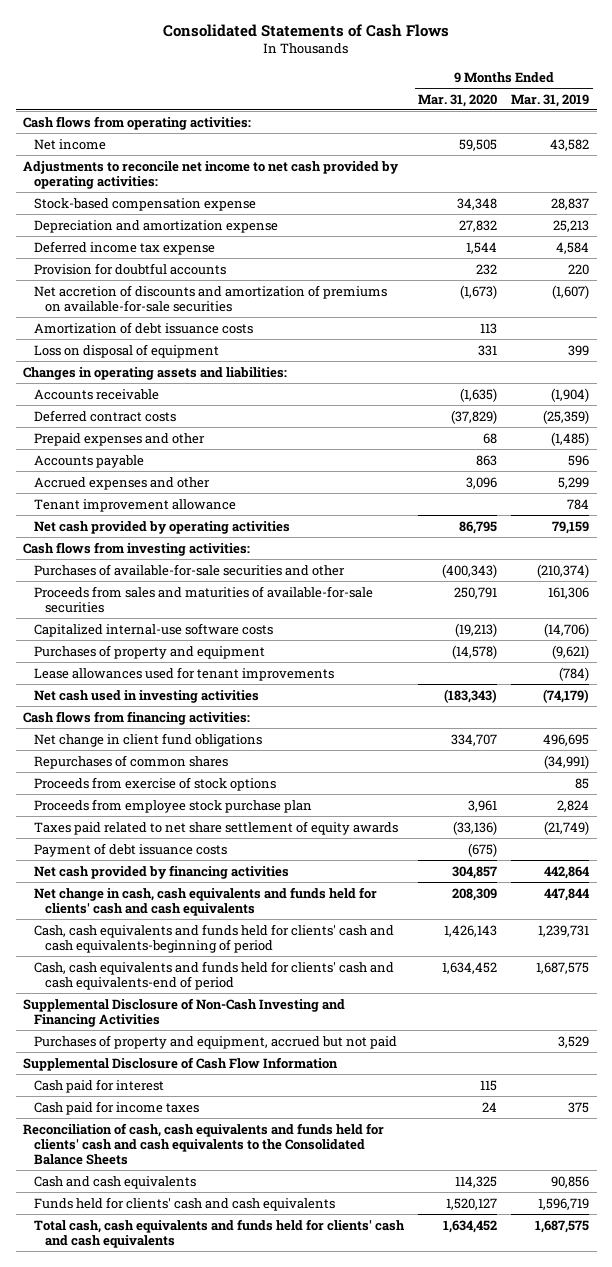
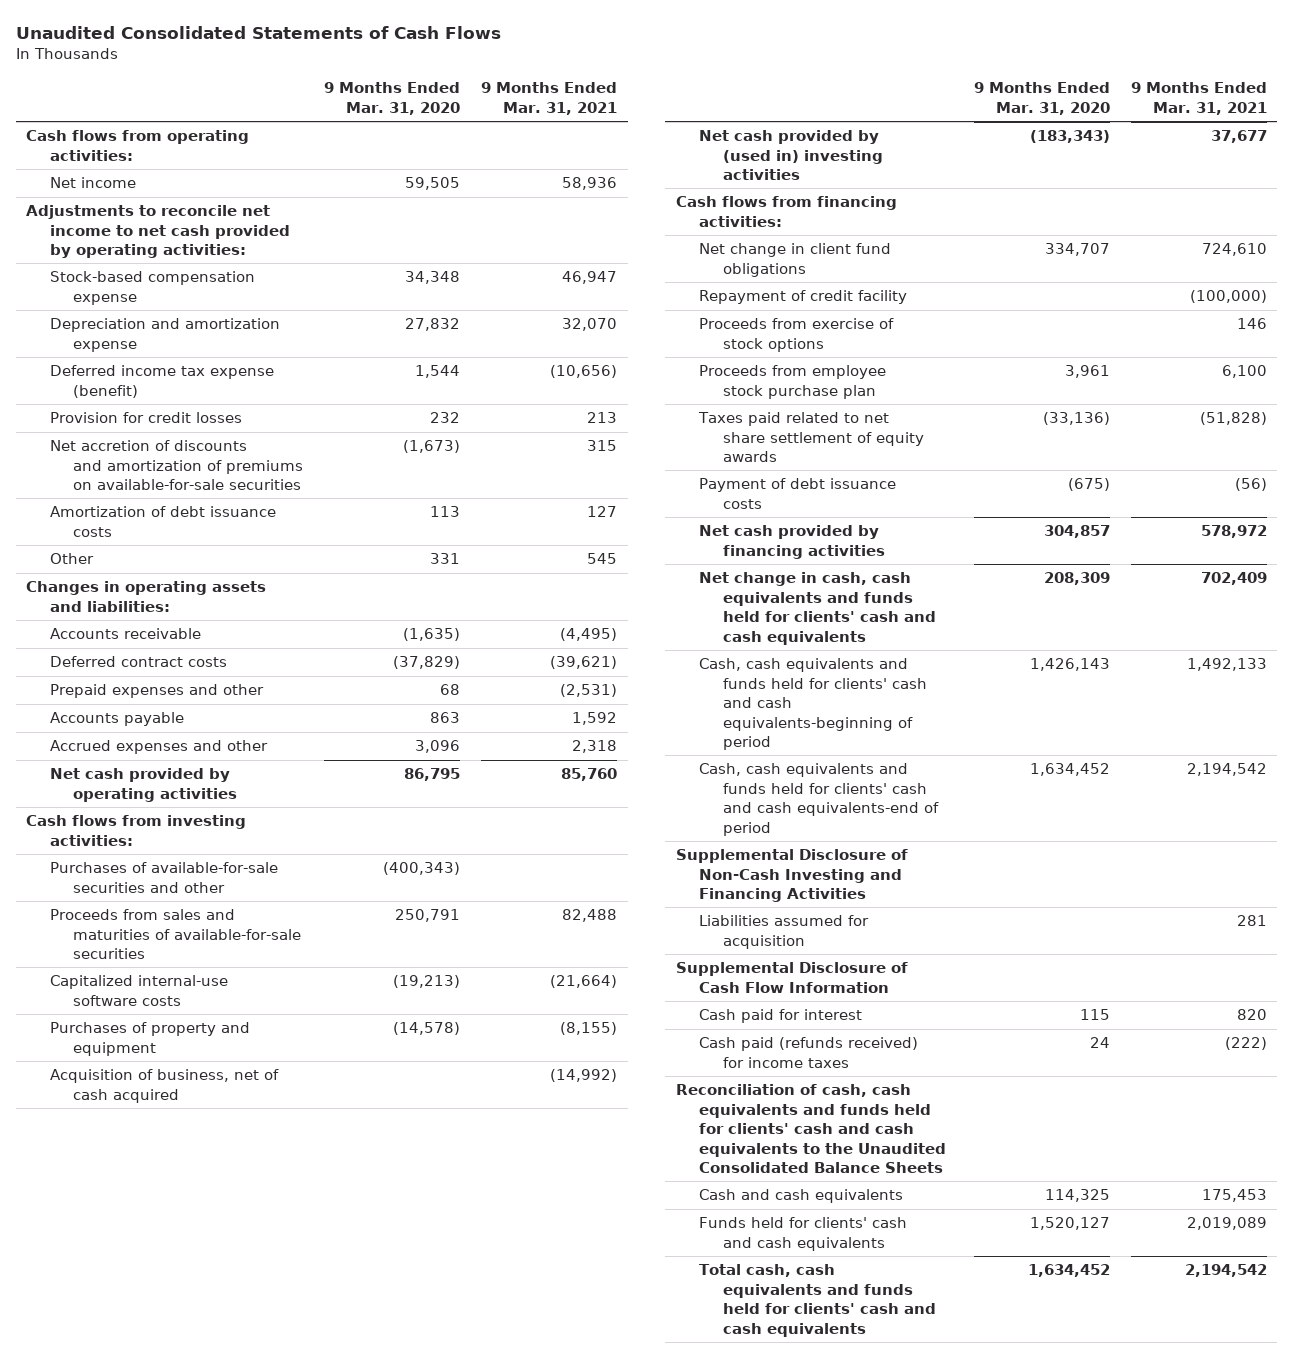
- Consolidated Statements of Cash Flows
+ Unaudited Consolidated Statements of Cash Flows
- | 9 Months Ended Mar. 31, 2020 | 9 Months Ended Mar. 31, 2019
+ | 9 Months Ended Mar. 31, 2020 | 9 Months Ended Mar. 31, 2021
- Deferred income tax expense | 1,544 | 4,584
- Provision for doubtful accounts | 232 | 220
+ Deferred income tax expense (benefit) | 1,544 | (10,656)
+ Provision for credit losses | 232 | 213
- Loss on disposal of equipment | 331 | 399
+ Other | 331 | 545
- Tenant improvement allowance | | 784
- Lease allowances used for tenant improvements | | (784)
- Net cash used in investing activities | (183,343) | (74,179)
+ Acquisition of business, net of cash acquired | | (14,992)
+ Net cash provided by (used in) investing activities | (183,343) | 37,677
- Repurchases of common shares | | (34,991)
+ Repayment of credit facility | | (100,000)
- Purchases of property and equipment, accrued but not paid | | 3,529
+ Liabilities assumed for acquisition | | 281
- Cash paid for income taxes | 24 | 375
- Reconciliation of cash, cash equivalents and funds held for clients' cash and cash equivalents to the Consolidated Balance Sheets
+ Cash paid (refunds received) for income taxes | 24 | (222)
+ Reconciliation of cash, cash equivalents and funds held for clients' cash and cash equivalents to the Unaudited Consolidated Balance Sheets

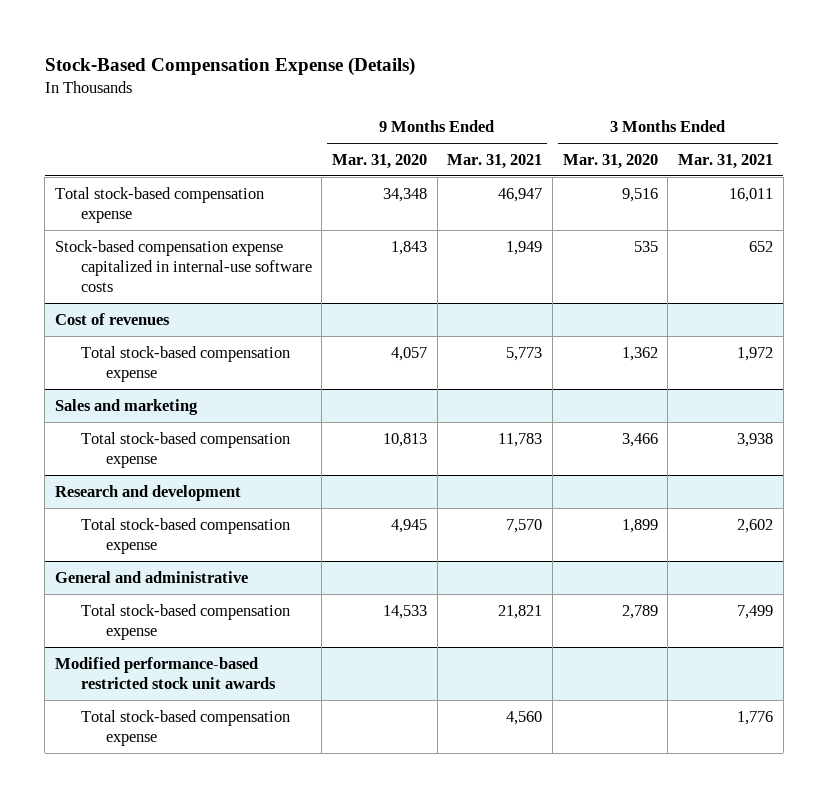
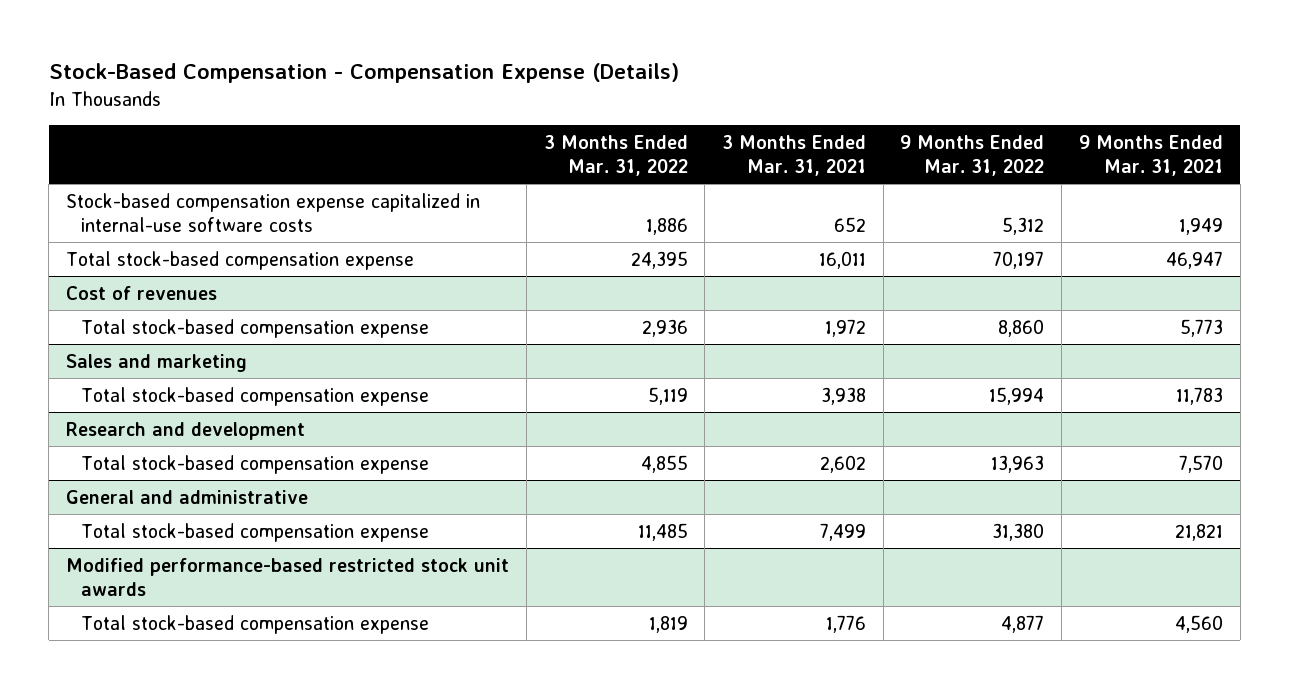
- Stock-Based Compensation Expense (Details)
+ Stock-Based Compensation - Compensation Expense (Details)
- | 9 Months Ended Mar. 31, 2020 | 9 Months Ended Mar. 31, 2021 | 3 Months Ended Mar. 31, 2020 | 3 Months Ended Mar. 31, 2021
+ | 3 Months Ended Mar. 31, 2022 | 3 Months Ended Mar. 31, 2021 | 9 Months Ended Mar. 31, 2022 | 9 Months Ended Mar. 31, 2021
moved down: Total stock-based compensation expense | 24,395 | 16,011 | 70,197 | 46,947

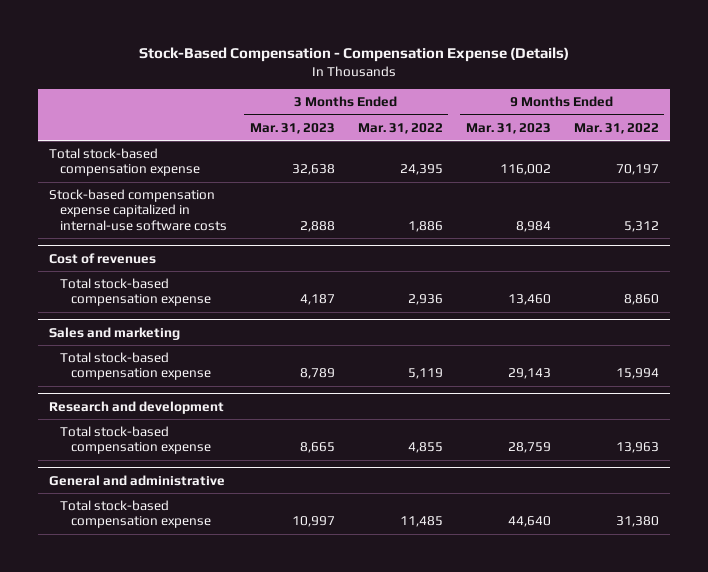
- | 3 Months Ended Mar. 31, 2022 | 3 Months Ended Mar. 31, 2021 | 9 Months Ended Mar. 31, 2022 | 9 Months Ended Mar. 31, 2021
+ | 3 Months Ended Mar. 31, 2023 | 3 Months Ended Mar. 31, 2022 | 9 Months Ended Mar. 31, 2023 | 9 Months Ended Mar. 31, 2022
moved down: Stock-based compensation expense capitalized in internal-use software costs | 2,888 | 1,886 | 8,984 | 5,312
- Modified performance-based restricted stock unit awards
- Total stock-based compensation expense | 1,819 | 1,776 | 4,877 | 4,560

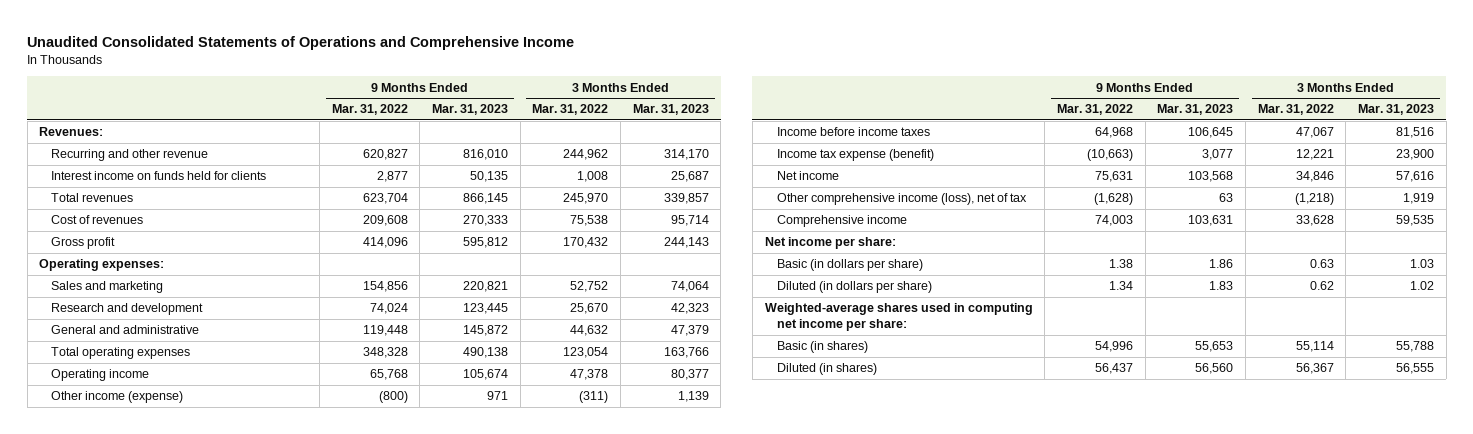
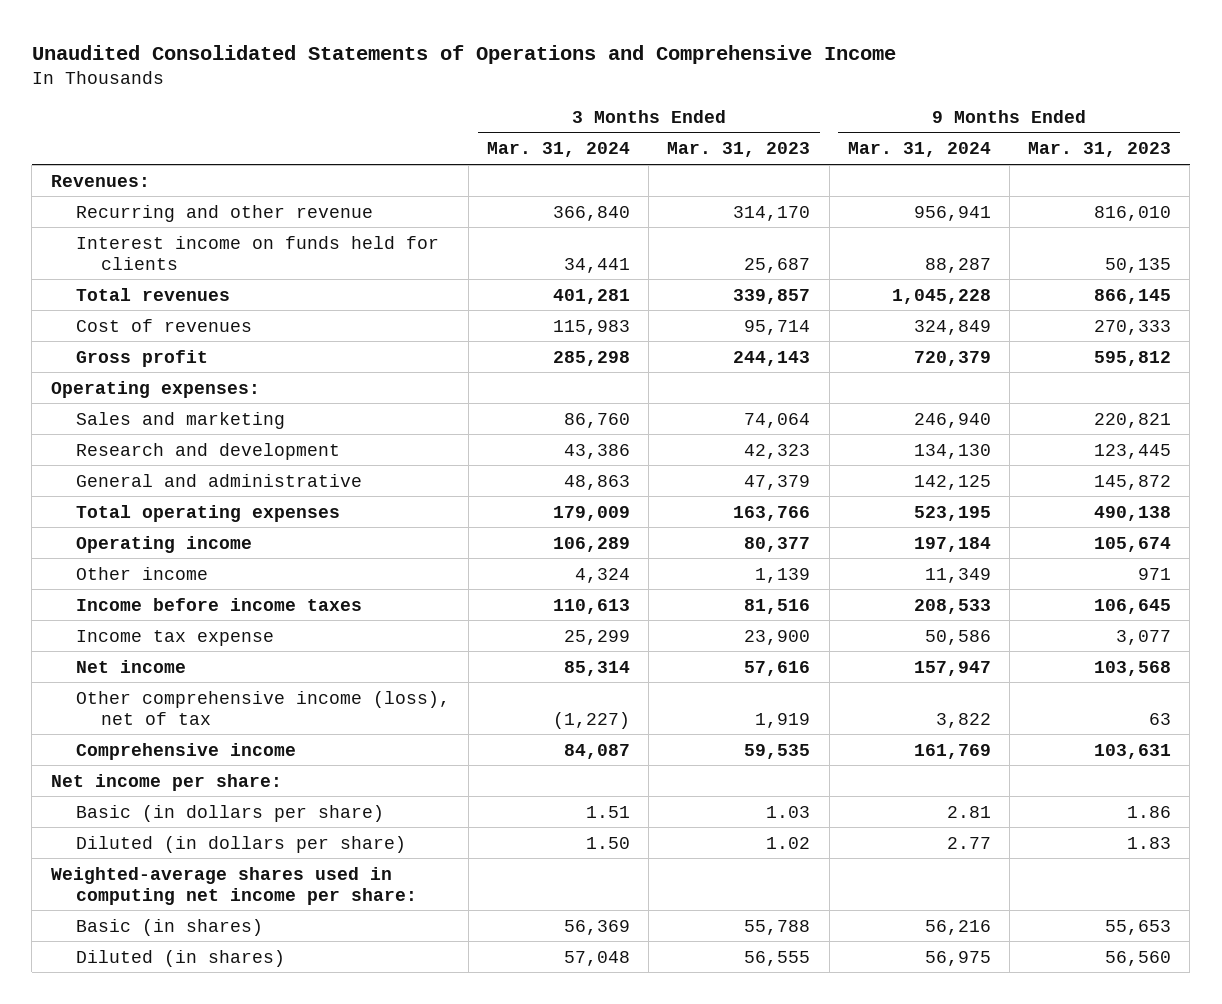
- | 9 Months Ended Mar. 31, 2022 | 9 Months Ended Mar. 31, 2023 | 3 Months Ended Mar. 31, 2022 | 3 Months Ended Mar. 31, 2023
+ | 3 Months Ended Mar. 31, 2024 | 3 Months Ended Mar. 31, 2023 | 9 Months Ended Mar. 31, 2024 | 9 Months Ended Mar. 31, 2023
- Other income (expense) | (800) | 971 | (311) | 1,139
+ Other income | 4,324 | 1,139 | 11,349 | 971
- Income tax expense (benefit) | (10,663) | 3,077 | 12,221 | 23,900
+ Income tax expense | 25,299 | 23,900 | 50,586 | 3,077

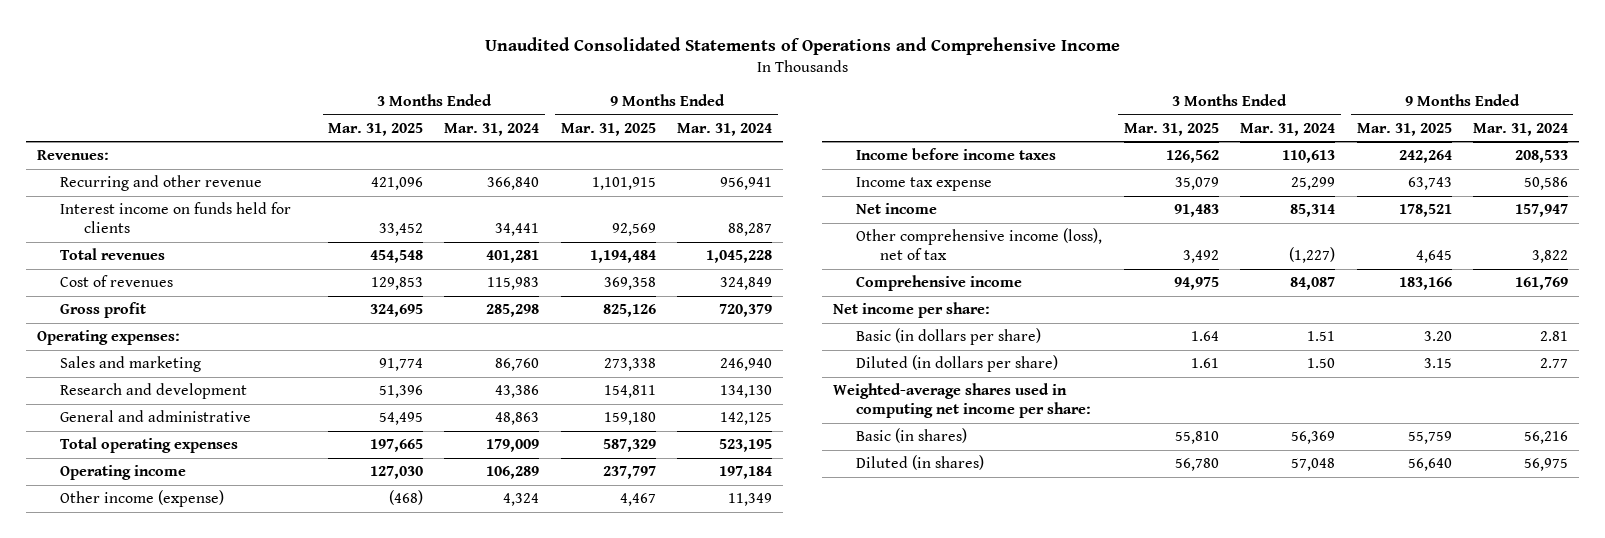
- | 3 Months Ended Mar. 31, 2024 | 3 Months Ended Mar. 31, 2023 | 9 Months Ended Mar. 31, 2024 | 9 Months Ended Mar. 31, 2023
+ | 3 Months Ended Mar. 31, 2025 | 3 Months Ended Mar. 31, 2024 | 9 Months Ended Mar. 31, 2025 | 9 Months Ended Mar. 31, 2024
- Other income | 4,324 | 1,139 | 11,349 | 971
+ Other income (expense) | (468) | 4,324 | 4,467 | 11,349

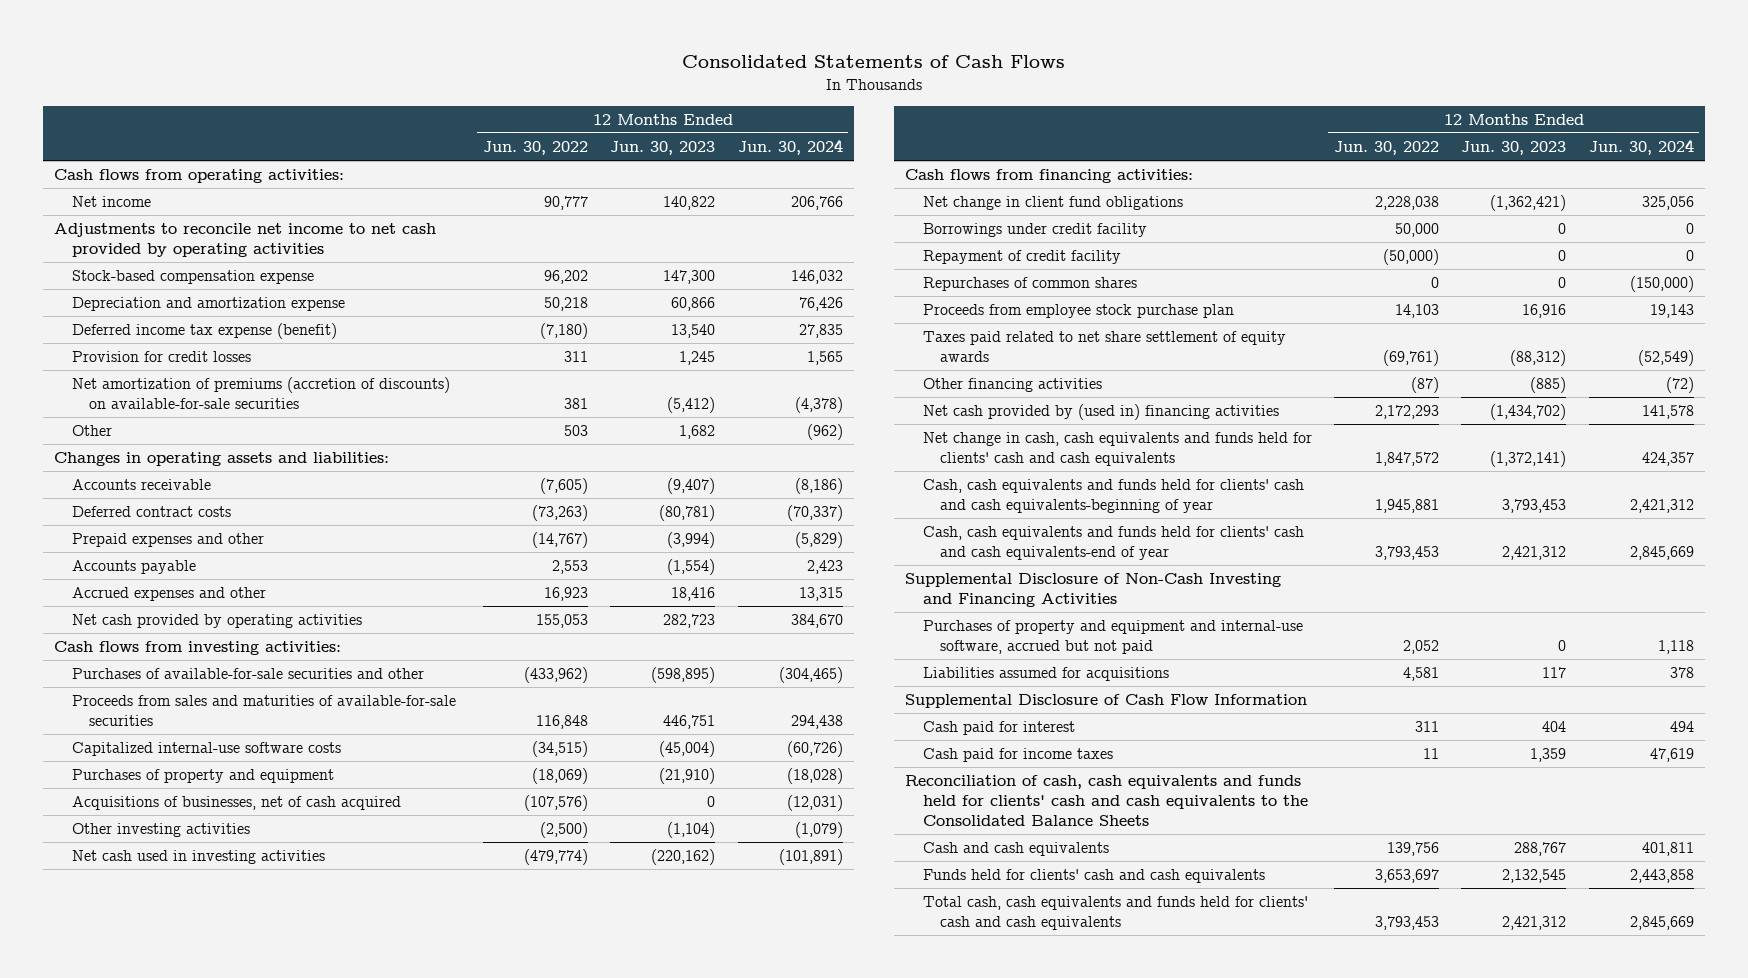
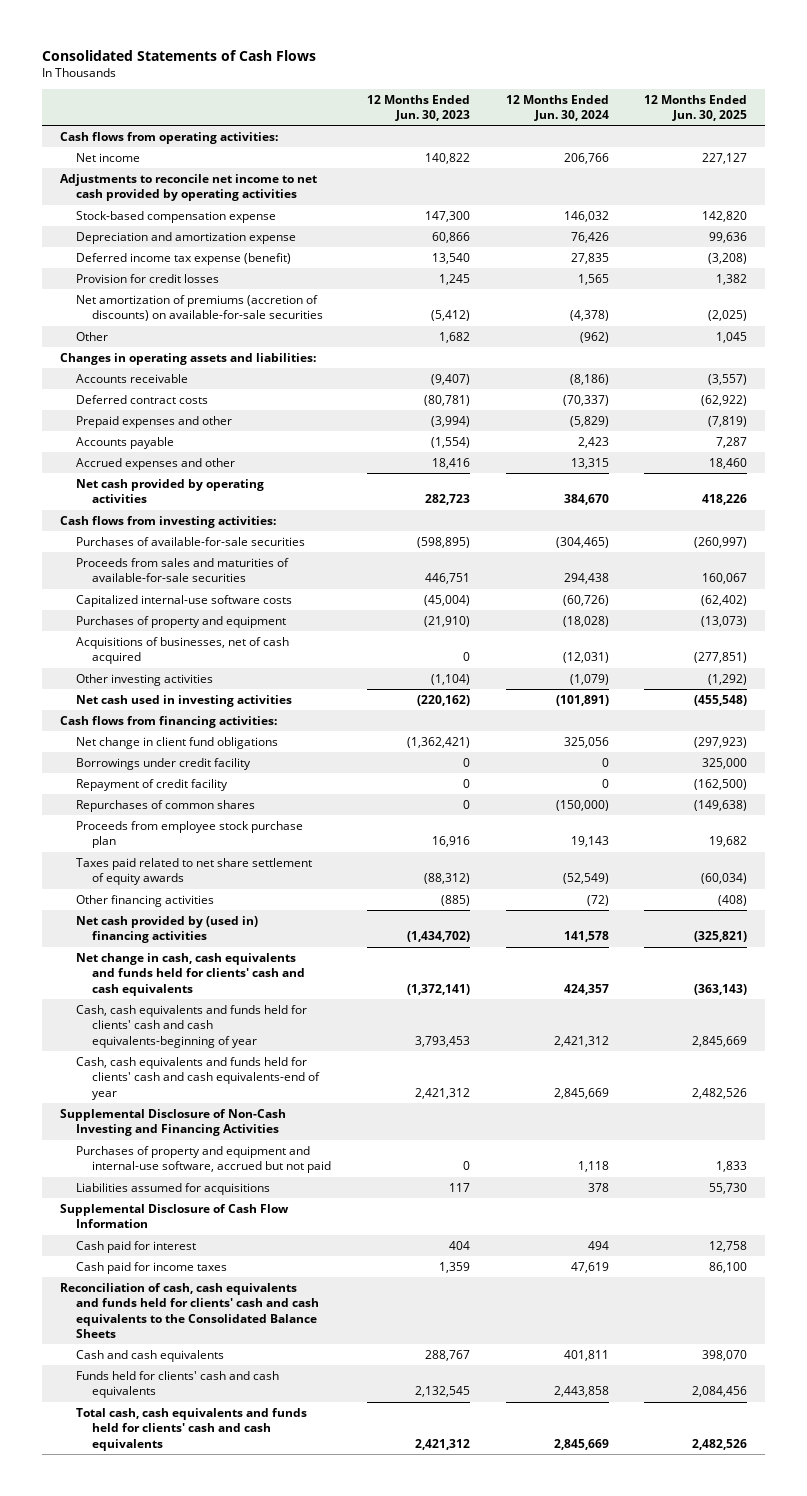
- | 12 Months Ended Jun. 30, 2022 | 12 Months Ended Jun. 30, 2023 | 12 Months Ended Jun. 30, 2024
+ | 12 Months Ended Jun. 30, 2023 | 12 Months Ended Jun. 30, 2024 | 12 Months Ended Jun. 30, 2025
- Purchases of available-for-sale securities and other | (433,962) | (598,895) | (304,465)
+ Purchases of available-for-sale securities | (598,895) | (304,465) | (260,997)

